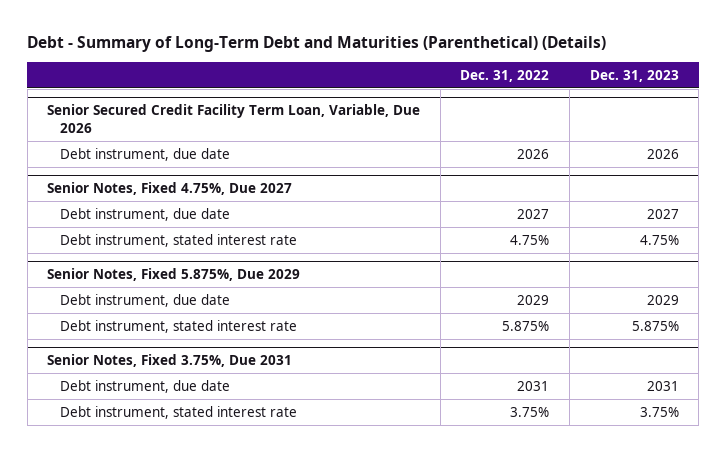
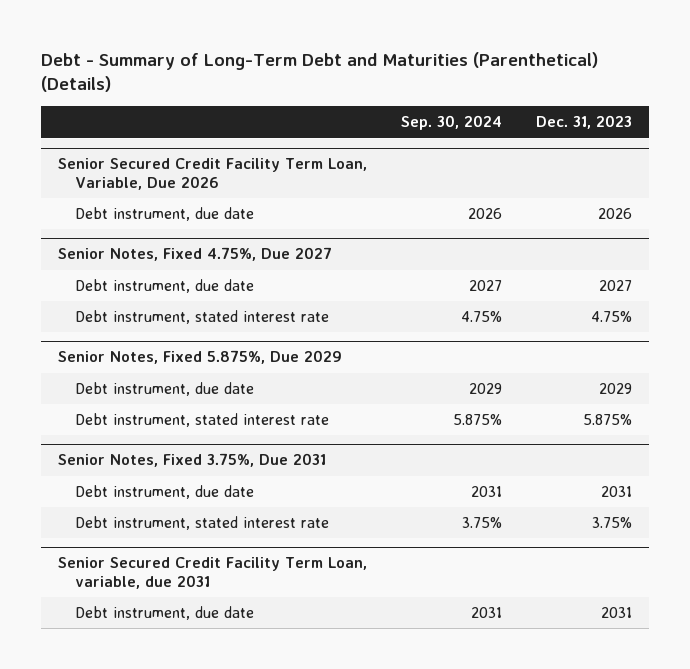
- | Dec. 31, 2022 | Dec. 31, 2023
+ | Sep. 30, 2024 | Dec. 31, 2023
+ Senior Secured Credit Facility Term Loan, variable, due 2031
+ Debt instrument, due date | 2031 | 2031

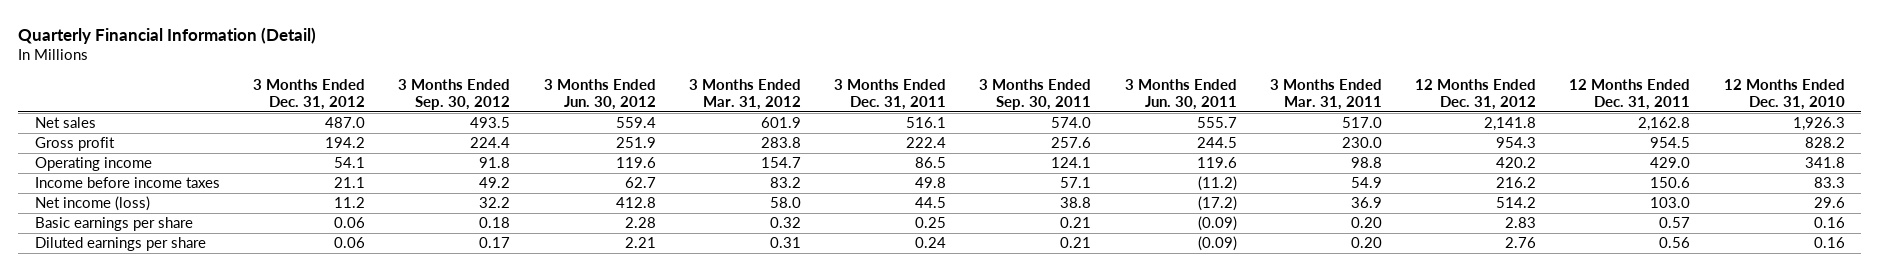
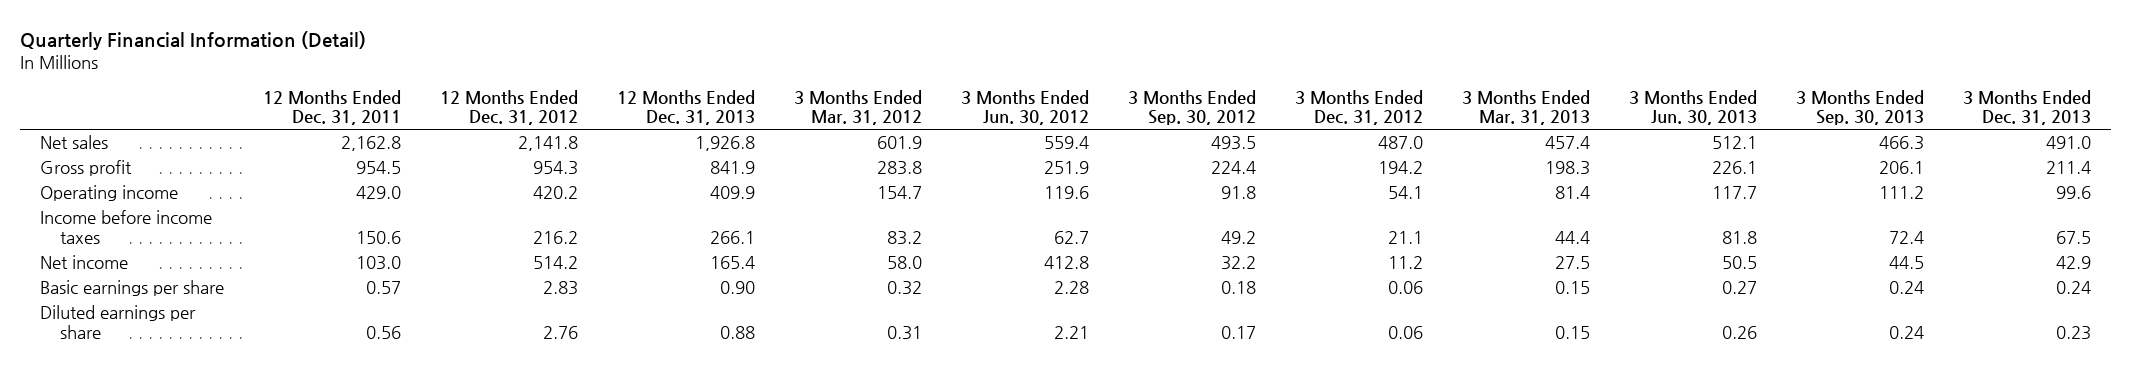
- | 3 Months Ended Dec. 31, 2012 | 3 Months Ended Sep. 30, 2012 | 3 Months Ended Jun. 30, 2012 | 3 Months Ended Mar. 31, 2012 | 3 Months Ended Dec. 31, 2011 | 3 Months Ended Sep. 30, 2011 | 3 Months Ended Jun. 30, 2011 | 3 Months Ended Mar. 31, 2011 | 12 Months Ended Dec. 31, 2012 | 12 Months Ended Dec. 31, 2011 | 12 Months Ended Dec. 31, 2010
+ | 12 Months Ended Dec. 31, 2011 | 12 Months Ended Dec. 31, 2012 | 12 Months Ended Dec. 31, 2013 | 3 Months Ended Mar. 31, 2012 | 3 Months Ended Jun. 30, 2012 | 3 Months Ended Sep. 30, 2012 | 3 Months Ended Dec. 31, 2012 | 3 Months Ended Mar. 31, 2013 | 3 Months Ended Jun. 30, 2013 | 3 Months Ended Sep. 30, 2013 | 3 Months Ended Dec. 31, 2013
- Net income (loss) | 11.2 | 32.2 | 412.8 | 58.0 | 44.5 | 38.8 | (17.2) | 36.9 | 514.2 | 103.0 | 29.6
+ Net income | 103.0 | 514.2 | 165.4 | 58.0 | 412.8 | 32.2 | 11.2 | 27.5 | 50.5 | 44.5 | 42.9

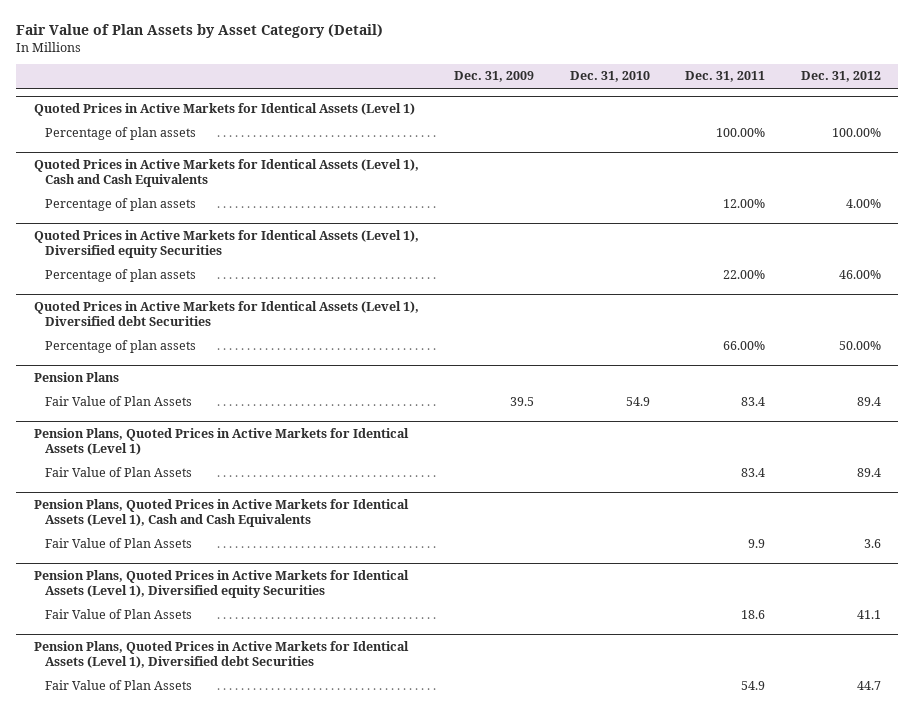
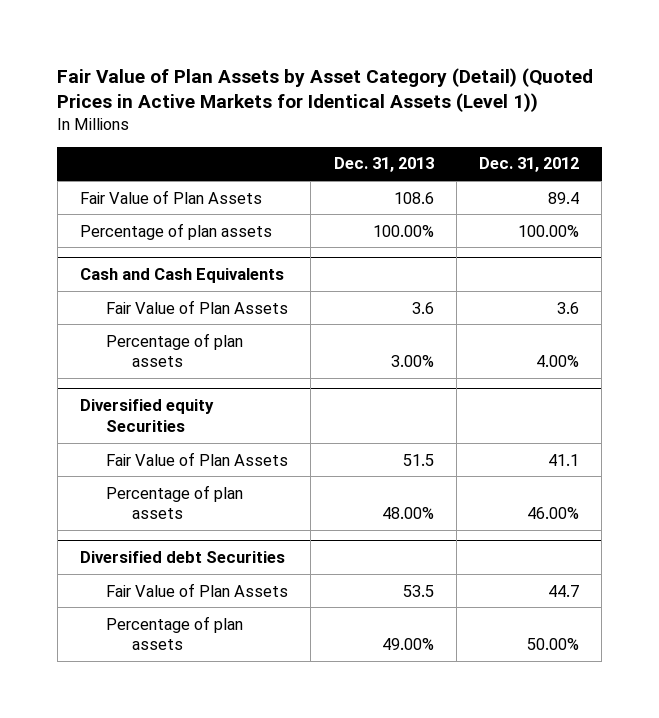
- Fair Value of Plan Assets by Asset Category (Detail)
+ Fair Value of Plan Assets by Asset Category (Detail) (Quoted Prices in Active Markets for Identical Assets (Level 1))
- | Dec. 31, 2009 | Dec. 31, 2010 | Dec. 31, 2011 | Dec. 31, 2012
+ | Dec. 31, 2013 | Dec. 31, 2012
- Quoted Prices in Active Markets for Identical Assets (Level 1)
- Percentage of plan assets | | | 100.00% | 100.00%
- Quoted Prices in Active Markets for Identical Assets (Level 1), Cash and Cash Equivalents
- Percentage of plan assets | | | 12.00% | 4.00%
- Quoted Prices in Active Markets for Identical Assets (Level 1), Diversified equity Securities
- Percentage of plan assets | | | 22.00% | 46.00%
- Quoted Prices in Active Markets for Identical Assets (Level 1), Diversified debt Securities
- Percentage of plan assets | | | 66.00% | 50.00%
- Pension Plans
- Pension Plans, Quoted Prices in Active Markets for Identical Assets (Level 1)
- Fair Value of Plan Assets | | | 83.4 | 89.4
- Pension Plans, Quoted Prices in Active Markets for Identical Assets (Level 1), Cash and Cash Equivalents
+ Percentage of plan assets | 100.00% | 100.00%
+ Cash and Cash Equivalents
- Pension Plans, Quoted Prices in Active Markets for Identical Assets (Level 1), Diversified equity Securities
+ Percentage of plan assets | 3.00% | 4.00%
+ Diversified equity Securities
- Pension Plans, Quoted Prices in Active Markets for Identical Assets (Level 1), Diversified debt Securities
+ Percentage of plan assets | 48.00% | 46.00%
+ Diversified debt Securities
+ Percentage of plan assets | 49.00% | 50.00%

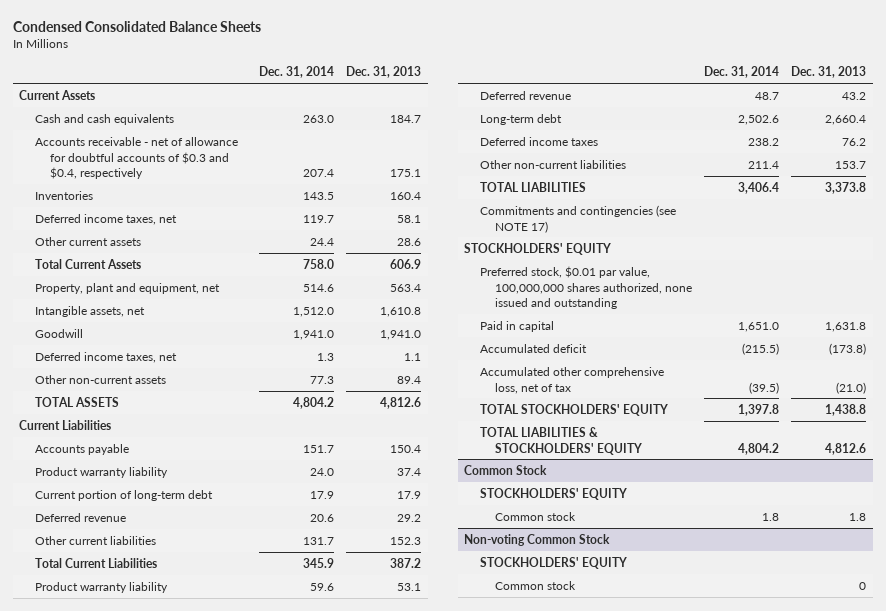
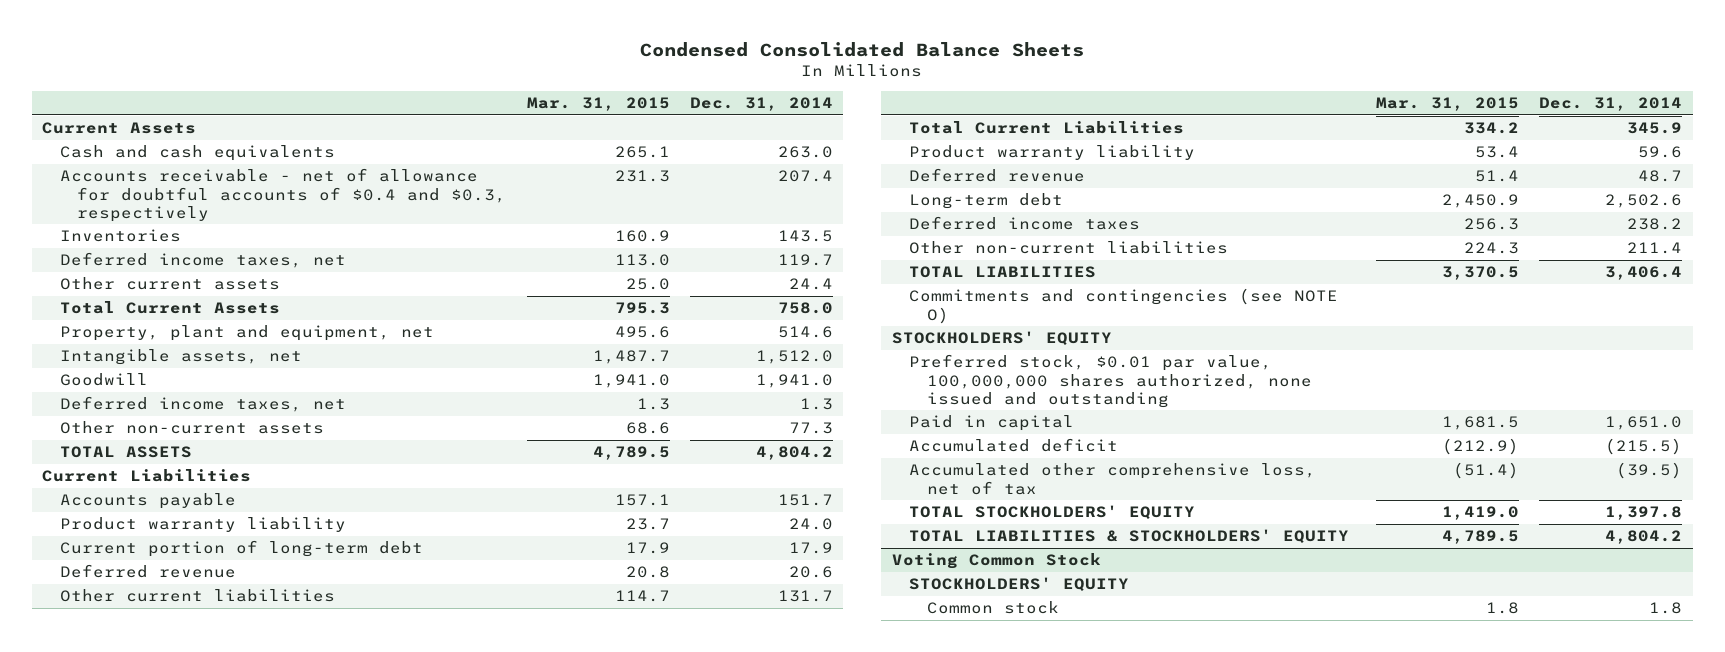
- | Dec. 31, 2014 | Dec. 31, 2013
+ | Mar. 31, 2015 | Dec. 31, 2014
- Accounts receivable - net of allowance for doubtful accounts of $0.3 and $0.4, respectively | 207.4 | 175.1
+ Accounts receivable - net of allowance for doubtful accounts of $0.4 and $0.3, respectively | 231.3 | 207.4
- Commitments and contingencies (see NOTE 17)
+ Commitments and contingencies (see NOTE O)
- Common Stock
+ Voting Common Stock
- Non-voting Common Stock
- STOCKHOLDERS' EQUITY
- Common stock | | 0

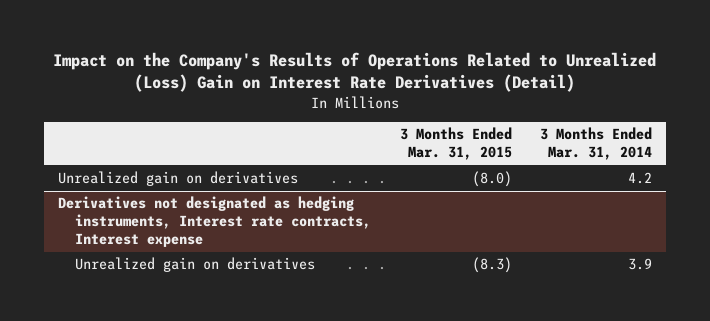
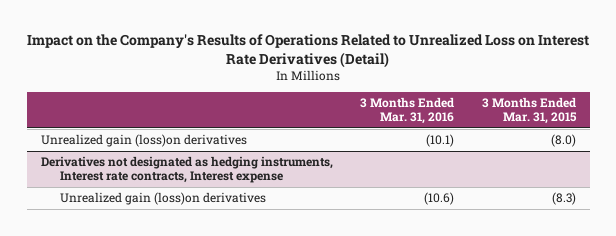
- Impact on the Company's Results of Operations Related to Unrealized (Loss) Gain on Interest Rate Derivatives (Detail)
+ Impact on the Company's Results of Operations Related to Unrealized Loss on Interest Rate Derivatives (Detail)
- | 3 Months Ended Mar. 31, 2015 | 3 Months Ended Mar. 31, 2014
+ | 3 Months Ended Mar. 31, 2016 | 3 Months Ended Mar. 31, 2015
- Unrealized gain on derivatives | (8.0) | 4.2
+ Unrealized gain (loss)on derivatives | (10.1) | (8.0)
@ Derivatives not designated as hedging instruments, Interest rate contracts, Interest expense
- Unrealized gain on derivatives | (8.3) | 3.9
+ Unrealized gain (loss)on derivatives | (10.6) | (8.3)

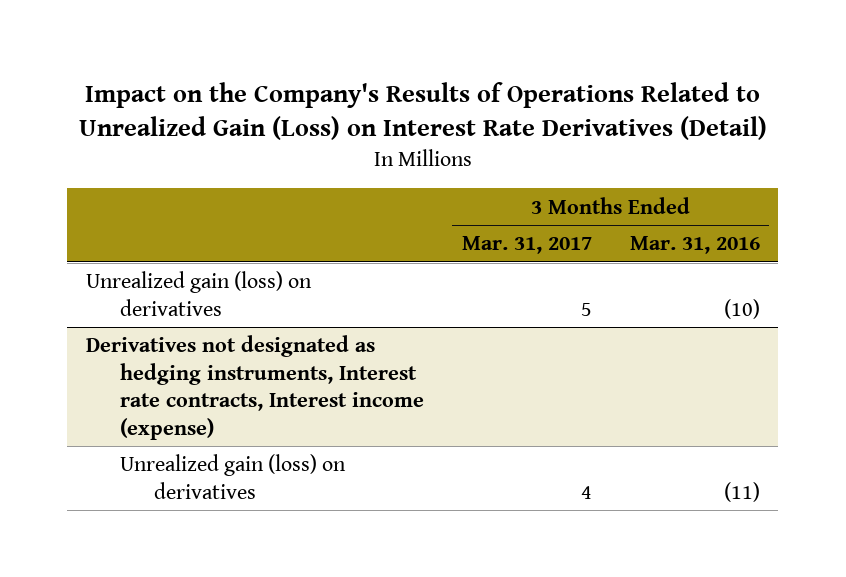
- Impact on the Company's Results of Operations Related to Unrealized Loss on Interest Rate Derivatives (Detail)
+ Impact on the Company's Results of Operations Related to Unrealized Gain (Loss) on Interest Rate Derivatives (Detail)
- | 3 Months Ended Mar. 31, 2016 | 3 Months Ended Mar. 31, 2015
+ | 3 Months Ended Mar. 31, 2017 | 3 Months Ended Mar. 31, 2016
- Unrealized gain (loss)on derivatives | (10.1) | (8.0)
- Derivatives not designated as hedging instruments, Interest rate contracts, Interest expense
- Unrealized gain (loss)on derivatives | (10.6) | (8.3)
+ Unrealized gain (loss) on derivatives | 5 | (10)
+ Derivatives not designated as hedging instruments, Interest rate contracts, Interest income (expense)
+ Unrealized gain (loss) on derivatives | 4 | (11)

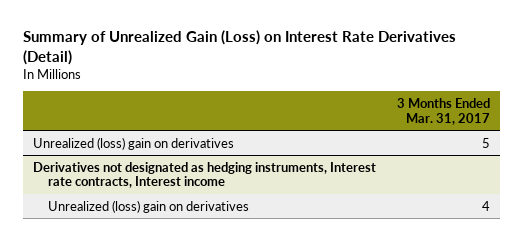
- Impact on the Company's Results of Operations Related to Unrealized Gain (Loss) on Interest Rate Derivatives (Detail)
+ Summary of Unrealized Gain (Loss) on Interest Rate Derivatives (Detail)
- | 3 Months Ended Mar. 31, 2017 | 3 Months Ended Mar. 31, 2016
+ | 3 Months Ended Mar. 31, 2017
- Unrealized gain (loss) on derivatives | 5 | (10)
- Derivatives not designated as hedging instruments, Interest rate contracts, Interest income (expense)
- Unrealized gain (loss) on derivatives | 4 | (11)
+ Unrealized (loss) gain on derivatives | 5
+ Derivatives not designated as hedging instruments, Interest rate contracts, Interest income
+ Unrealized (loss) gain on derivatives | 4

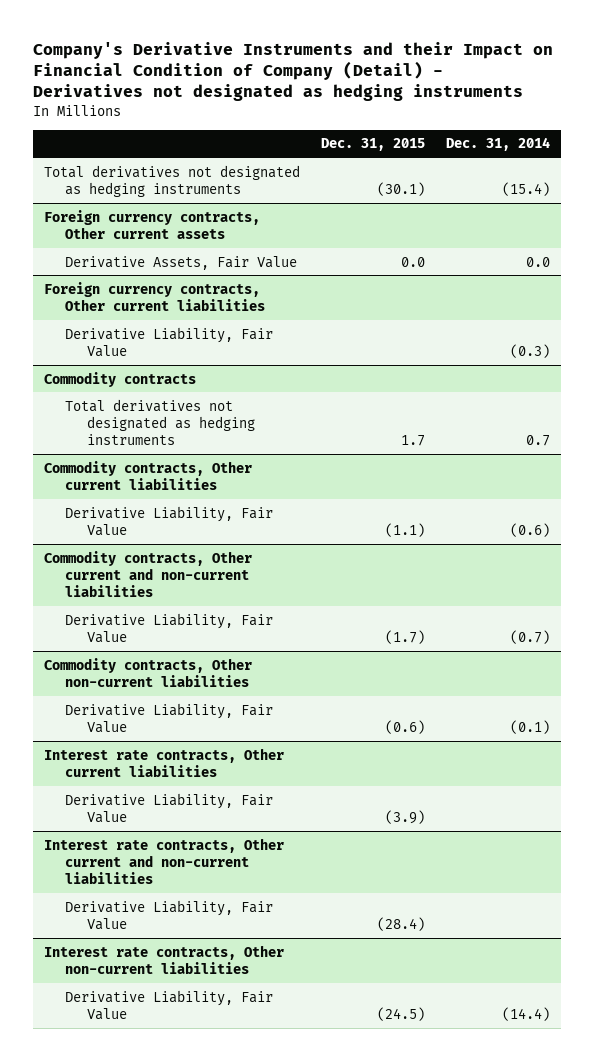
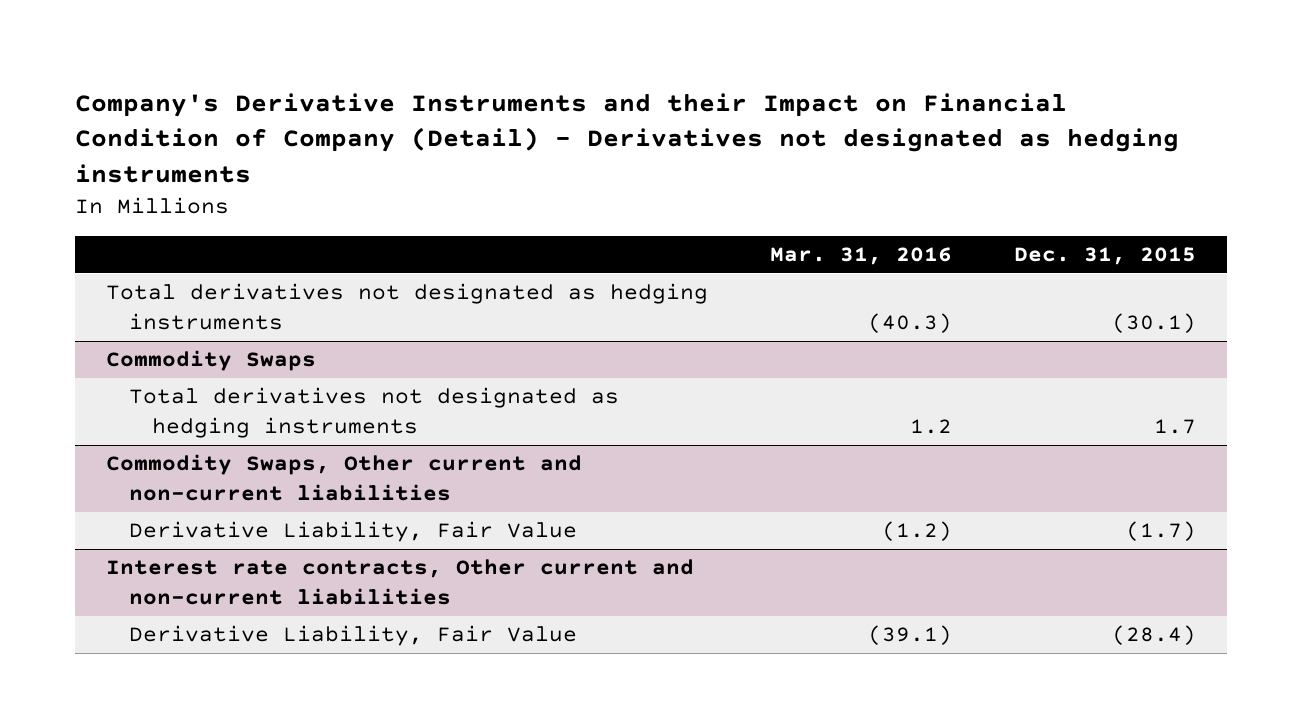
- | Dec. 31, 2015 | Dec. 31, 2014
+ | Mar. 31, 2016 | Dec. 31, 2015
- Foreign currency contracts, Other current assets
- Derivative Assets, Fair Value | 0.0 | 0.0
- Foreign currency contracts, Other current liabilities
- Derivative Liability, Fair Value | | (0.3)
- Commodity contracts
+ Commodity Swaps
- Commodity contracts, Other current liabilities
- Derivative Liability, Fair Value | (1.1) | (0.6)
- Commodity contracts, Other current and non-current liabilities
+ Commodity Swaps, Other current and non-current liabilities
- Commodity contracts, Other non-current liabilities
- Derivative Liability, Fair Value | (0.6) | (0.1)
- Interest rate contracts, Other current liabilities
- Derivative Liability, Fair Value | (3.9) |
- Interest rate contracts, Other non-current liabilities
- Derivative Liability, Fair Value | (24.5) | (14.4)

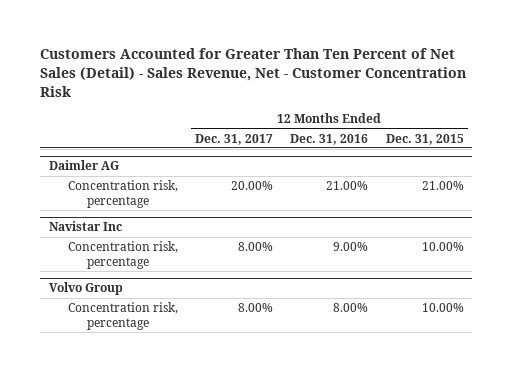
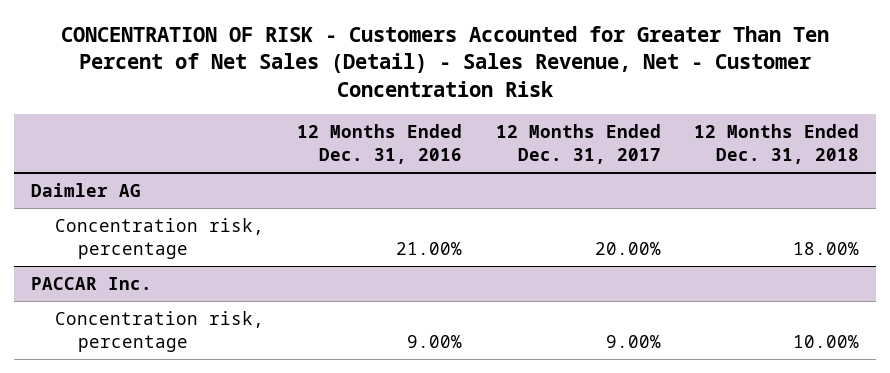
- Customers Accounted for Greater Than Ten Percent of Net Sales (Detail) - Sales Revenue, Net - Customer Concentration Risk
+ CONCENTRATION OF RISK - Customers Accounted for Greater Than Ten Percent of Net Sales (Detail) - Sales Revenue, Net - Customer Concentration Risk
- | 12 Months Ended Dec. 31, 2017 | 12 Months Ended Dec. 31, 2016 | 12 Months Ended Dec. 31, 2015
+ | 12 Months Ended Dec. 31, 2016 | 12 Months Ended Dec. 31, 2017 | 12 Months Ended Dec. 31, 2018
- Navistar Inc
- Concentration risk, percentage | 8.00% | 9.00% | 10.00%
- Volvo Group
- Concentration risk, percentage | 8.00% | 8.00% | 10.00%
+ PACCAR Inc.
+ Concentration risk, percentage | 9.00% | 9.00% | 10.00%

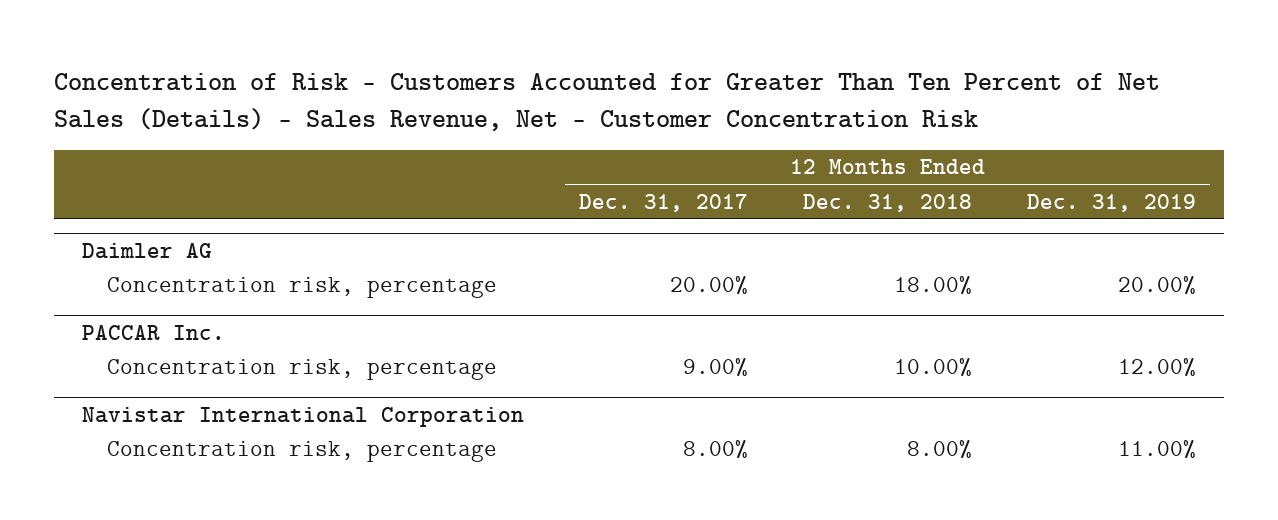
- CONCENTRATION OF RISK - Customers Accounted for Greater Than Ten Percent of Net Sales (Detail) - Sales Revenue, Net - Customer Concentration Risk
+ Concentration of Risk - Customers Accounted for Greater Than Ten Percent of Net Sales (Details) - Sales Revenue, Net - Customer Concentration Risk
- | 12 Months Ended Dec. 31, 2016 | 12 Months Ended Dec. 31, 2017 | 12 Months Ended Dec. 31, 2018
+ | 12 Months Ended Dec. 31, 2017 | 12 Months Ended Dec. 31, 2018 | 12 Months Ended Dec. 31, 2019
+ Navistar International Corporation
+ Concentration risk, percentage | 8.00% | 8.00% | 11.00%

